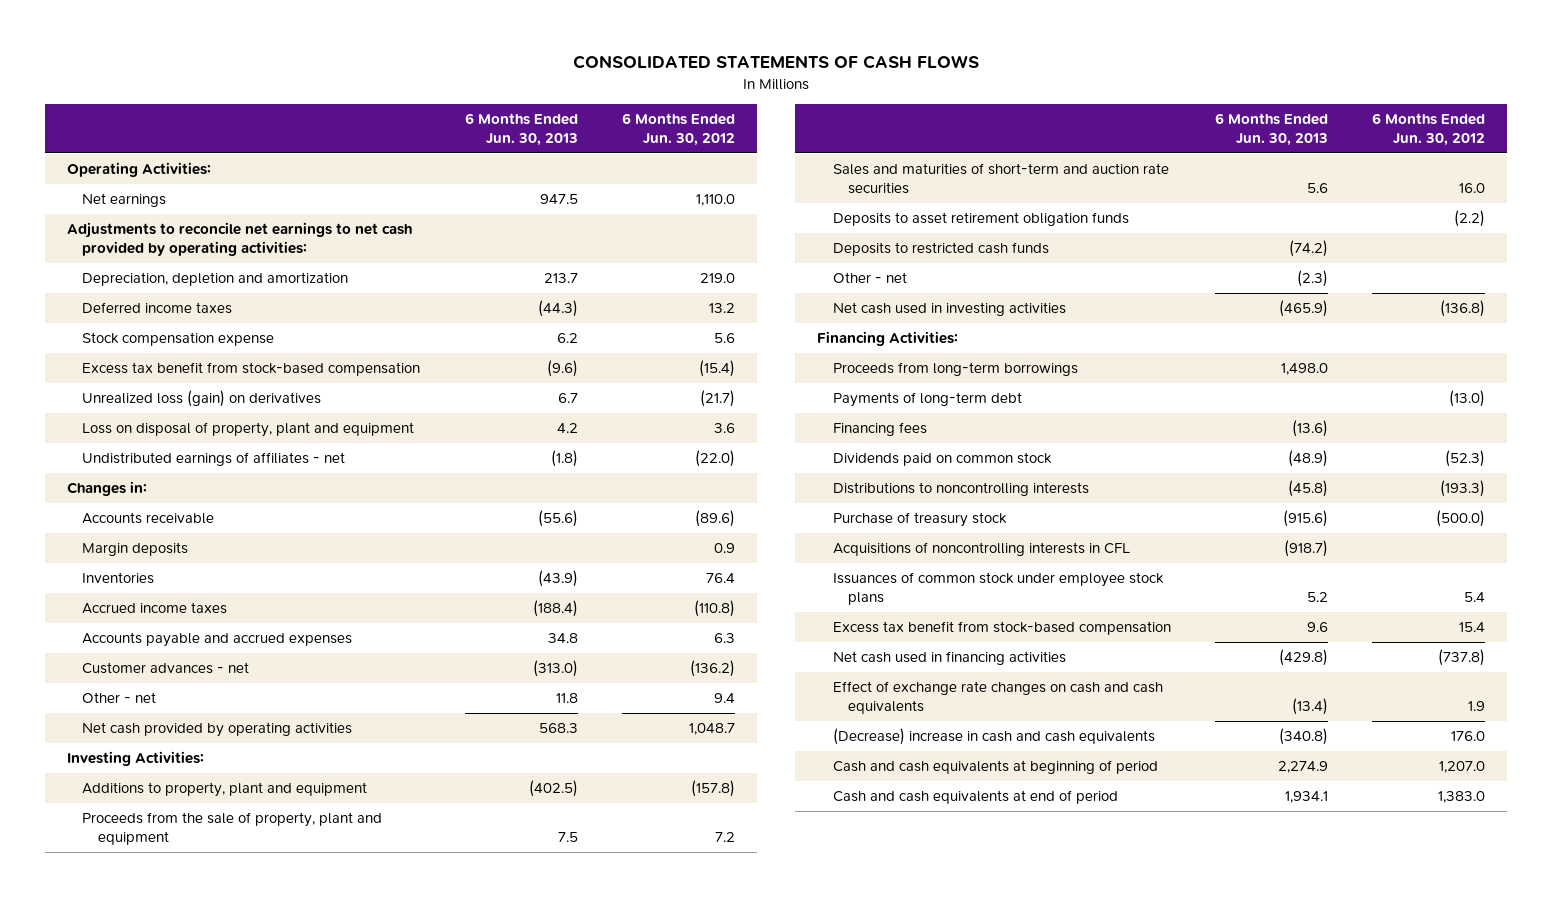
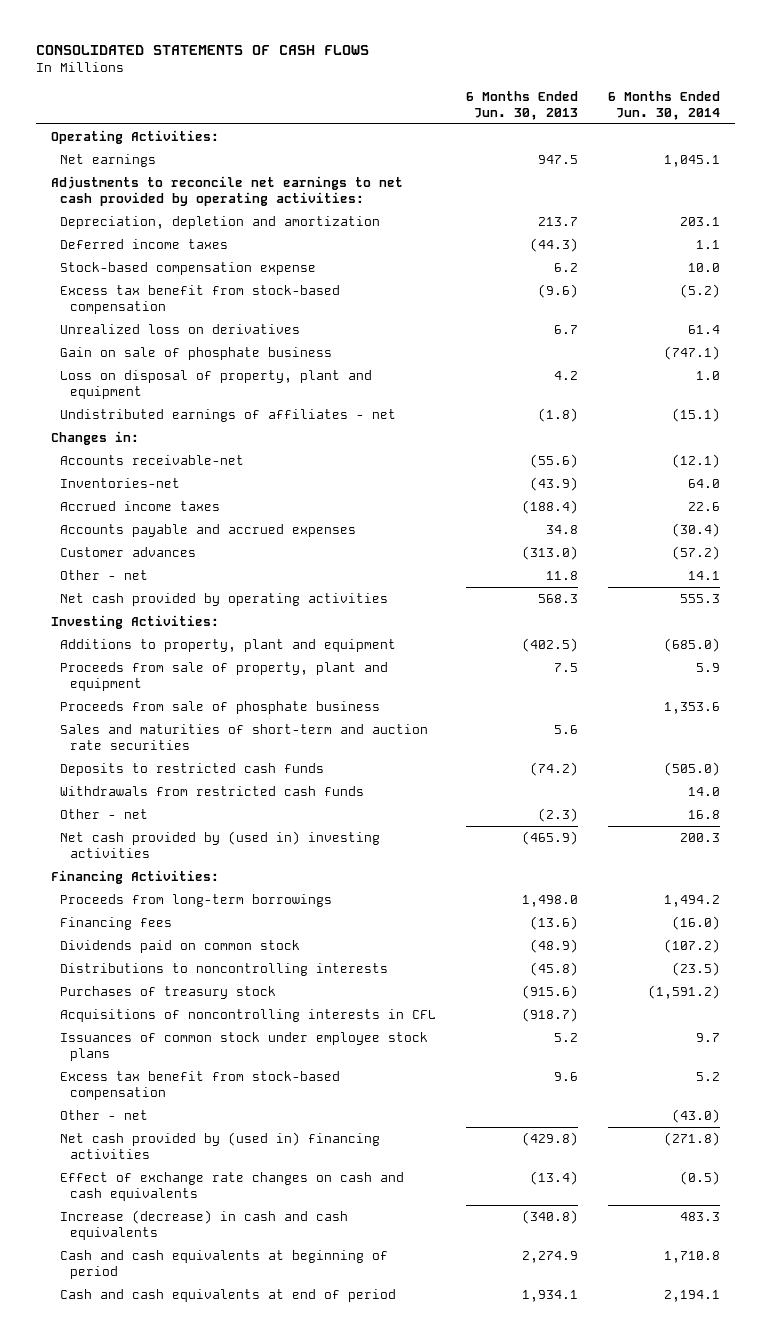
- | 6 Months Ended Jun. 30, 2013 | 6 Months Ended Jun. 30, 2012
+ | 6 Months Ended Jun. 30, 2013 | 6 Months Ended Jun. 30, 2014
- Stock compensation expense | 6.2 | 5.6
+ Stock-based compensation expense | 6.2 | 10.0
- Unrealized loss (gain) on derivatives | 6.7 | (21.7)
+ Unrealized loss on derivatives | 6.7 | 61.4
+ Gain on sale of phosphate business | | (747.1)
- Accounts receivable | (55.6) | (89.6)
- Margin deposits | | 0.9
- Inventories | (43.9) | 76.4
+ Accounts receivable-net | (55.6) | (12.1)
+ Inventories-net | (43.9) | 64.0
- Customer advances - net | (313.0) | (136.2)
+ Customer advances | (313.0) | (57.2)
- Proceeds from the sale of property, plant and equipment | 7.5 | 7.2
+ Proceeds from sale of property, plant and equipment | 7.5 | 5.9
+ Proceeds from sale of phosphate business | | 1,353.6
- Deposits to asset retirement obligation funds | | (2.2)
+ Withdrawals from restricted cash funds | | 14.0
- Net cash used in investing activities | (465.9) | (136.8)
+ Net cash provided by (used in) investing activities | (465.9) | 200.3
- Payments of long-term debt | | (13.0)
- Purchase of treasury stock | (915.6) | (500.0)
+ Purchases of treasury stock | (915.6) | (1,591.2)
- Net cash used in financing activities | (429.8) | (737.8)
+ Other - net | | (43.0)
+ Net cash provided by (used in) financing activities | (429.8) | (271.8)
- (Decrease) increase in cash and cash equivalents | (340.8) | 176.0
+ Increase (decrease) in cash and cash equivalents | (340.8) | 483.3

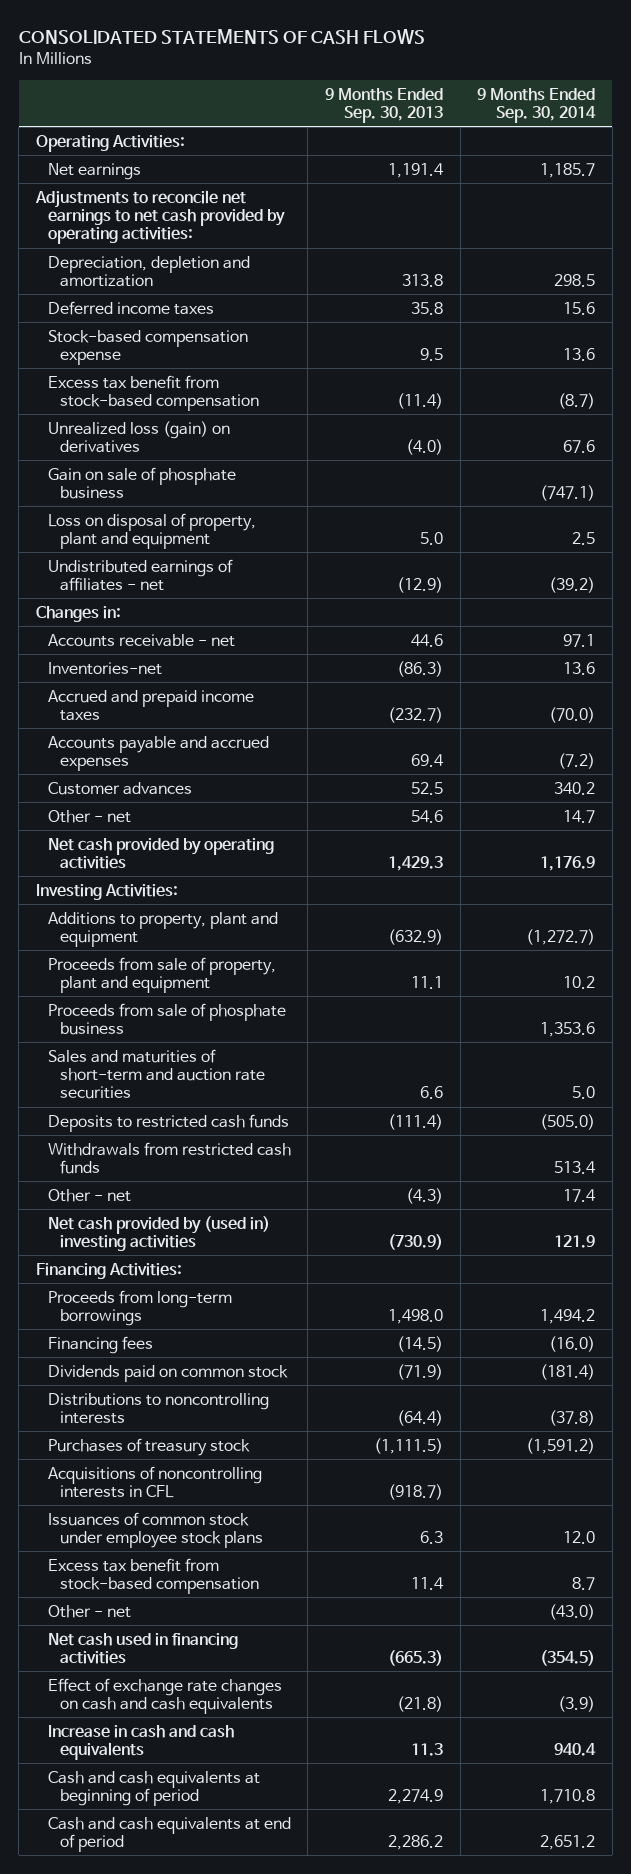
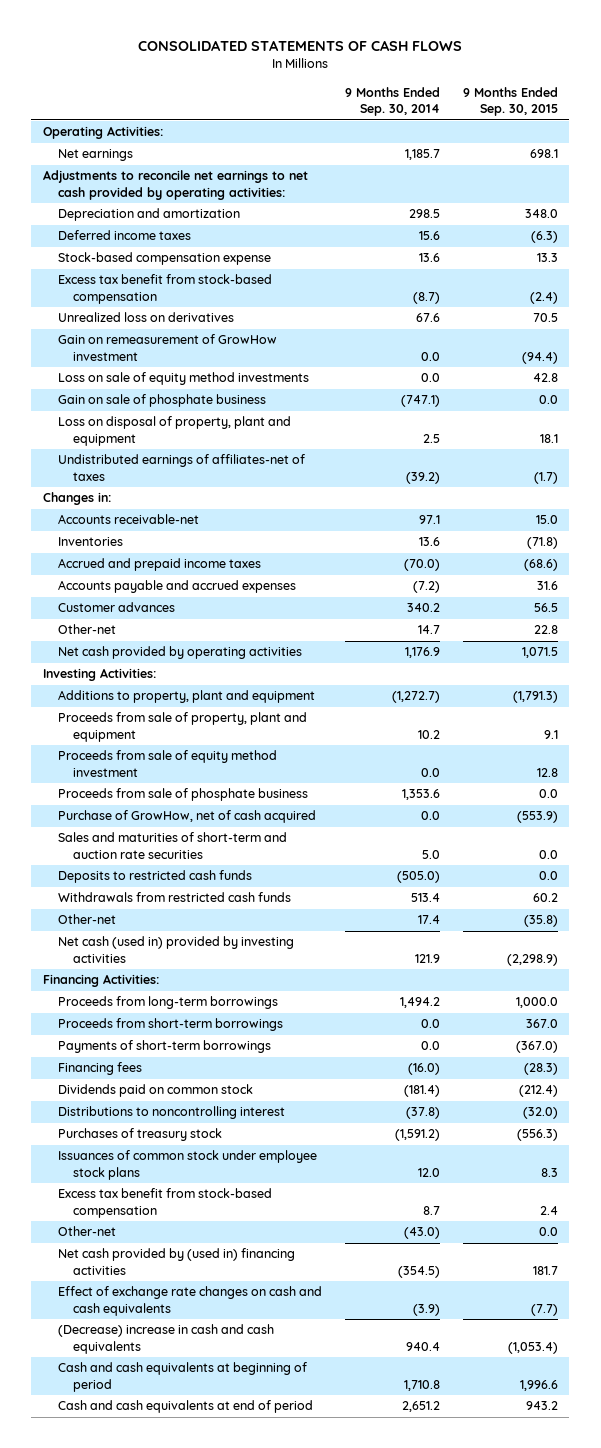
- | 9 Months Ended Sep. 30, 2013 | 9 Months Ended Sep. 30, 2014
+ | 9 Months Ended Sep. 30, 2014 | 9 Months Ended Sep. 30, 2015
- Depreciation, depletion and amortization | 313.8 | 298.5
+ Depreciation and amortization | 298.5 | 348.0
- Unrealized loss (gain) on derivatives | (4.0) | 67.6
+ Unrealized loss on derivatives | 67.6 | 70.5
+ Gain on remeasurement of GrowHow investment | 0.0 | (94.4)
+ Loss on sale of equity method investments | 0.0 | 42.8
- Undistributed earnings of affiliates - net | (12.9) | (39.2)
+ Undistributed earnings of affiliates-net of taxes | (39.2) | (1.7)
- Accounts receivable - net | 44.6 | 97.1
- Inventories-net | (86.3) | 13.6
+ Accounts receivable-net | 97.1 | 15.0
+ Inventories | 13.6 | (71.8)
- Other - net | 54.6 | 14.7
+ Other-net | 14.7 | 22.8
+ Proceeds from sale of equity method investment | 0.0 | 12.8
+ Purchase of GrowHow, net of cash acquired | 0.0 | (553.9)
- Other - net | (4.3) | 17.4
- Net cash provided by (used in) investing activities | (730.9) | 121.9
+ Other-net | 17.4 | (35.8)
+ Net cash (used in) provided by investing activities | 121.9 | (2,298.9)
+ Proceeds from short-term borrowings | 0.0 | 367.0
+ Payments of short-term borrowings | 0.0 | (367.0)
- Distributions to noncontrolling interests | (64.4) | (37.8)
+ Distributions to noncontrolling interest | (37.8) | (32.0)
- Acquisitions of noncontrolling interests in CFL | (918.7) |
- Other - net | | (43.0)
- Net cash used in financing activities | (665.3) | (354.5)
+ Other-net | (43.0) | 0.0
+ Net cash provided by (used in) financing activities | (354.5) | 181.7
- Increase in cash and cash equivalents | 11.3 | 940.4
+ (Decrease) increase in cash and cash equivalents | 940.4 | (1,053.4)

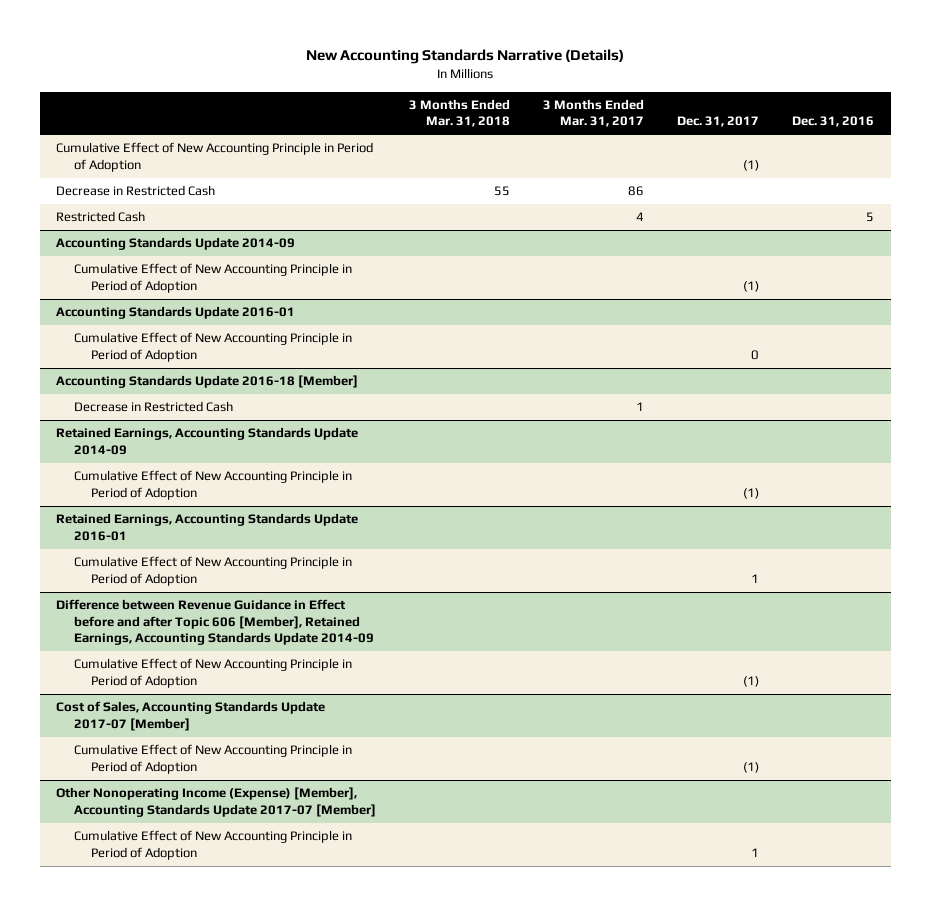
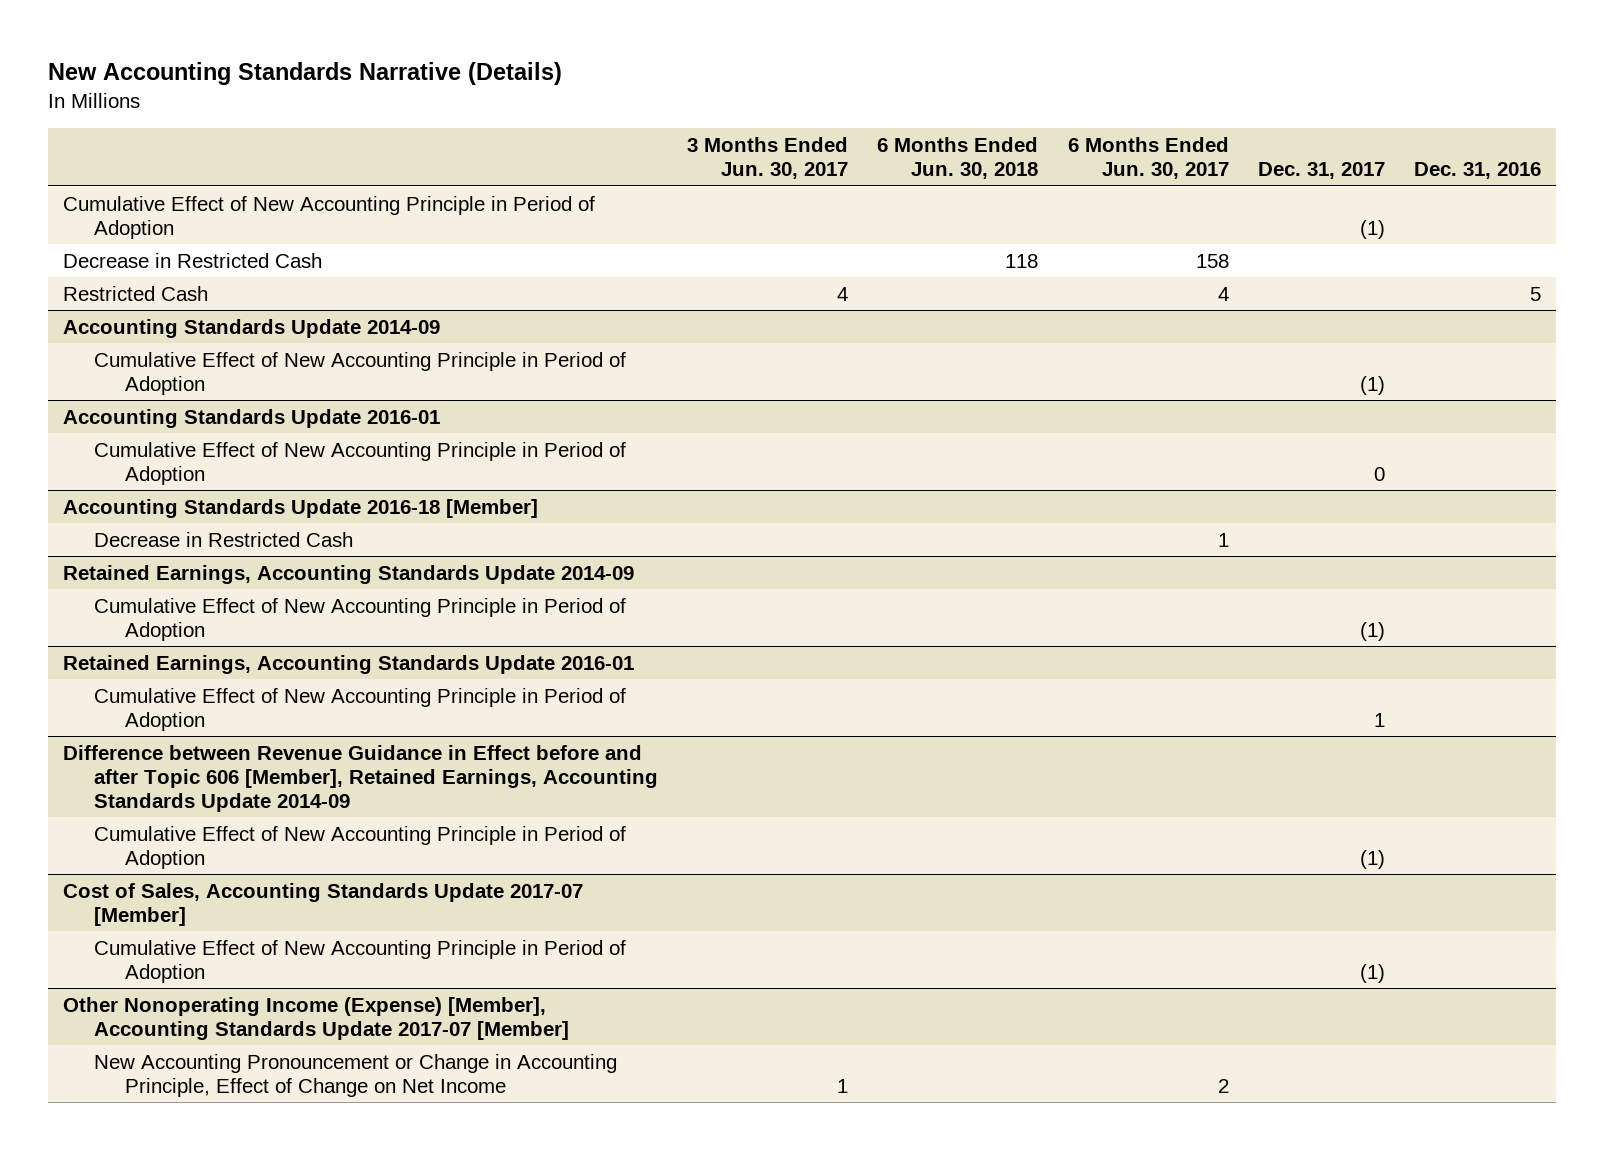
- | 3 Months Ended Mar. 31, 2018 | 3 Months Ended Mar. 31, 2017 | Dec. 31, 2017 | Dec. 31, 2016
+ | 3 Months Ended Jun. 30, 2017 | 6 Months Ended Jun. 30, 2018 | 6 Months Ended Jun. 30, 2017 | Dec. 31, 2017 | Dec. 31, 2016
@ Other Nonoperating Income (Expense) [Member], Accounting Standards Update 2017-07 [Member]
- Cumulative Effect of New Accounting Principle in Period of Adoption | | | 1 |
+ New Accounting Pronouncement or Change in Accounting Principle, Effect of Change on Net Income | 1 | | 2 | |

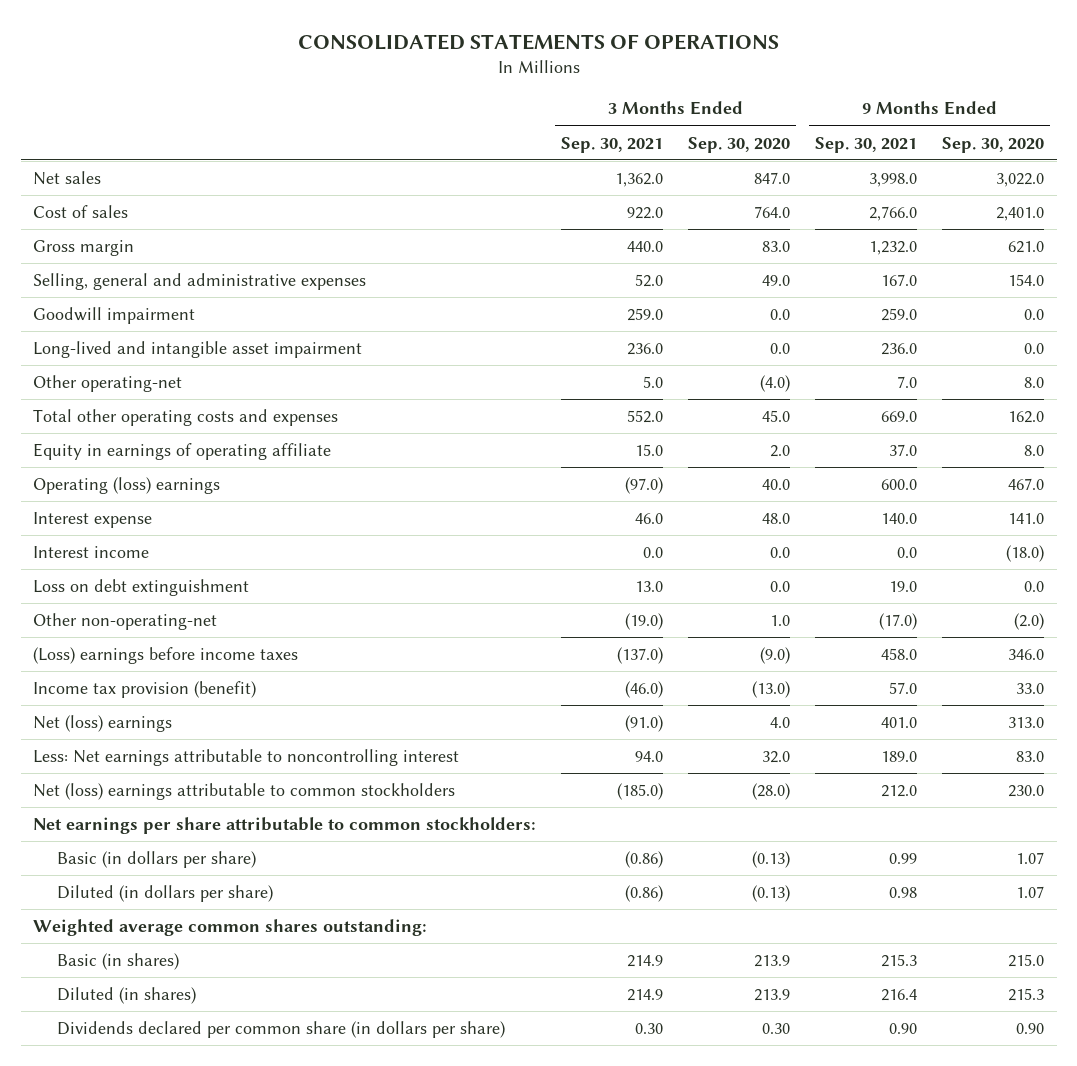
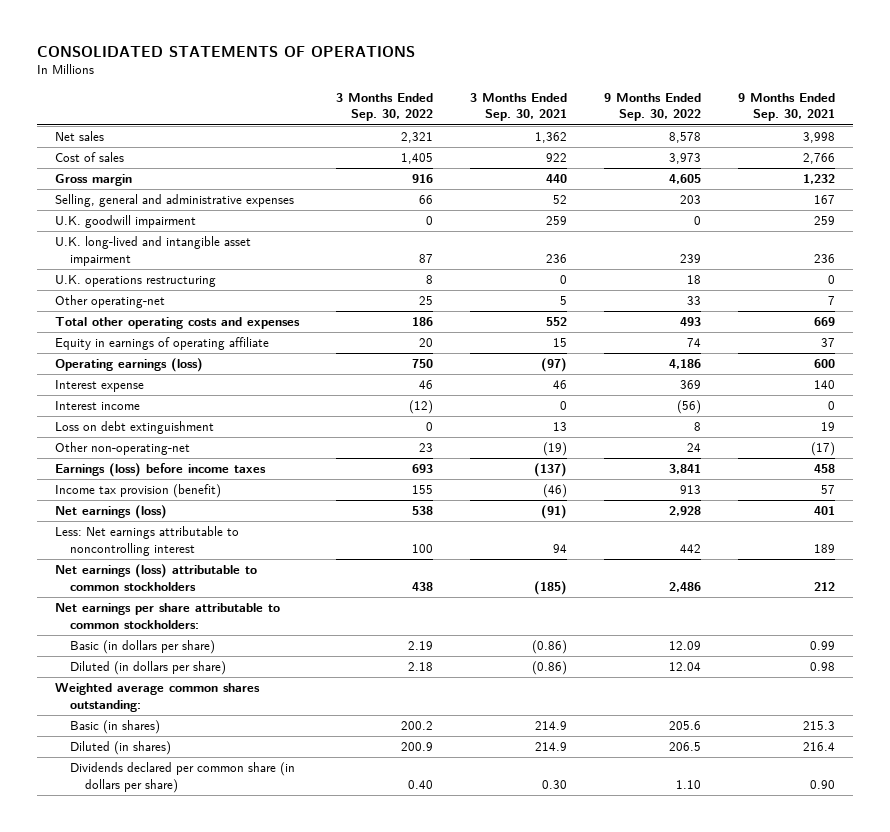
- | 3 Months Ended Sep. 30, 2021 | 3 Months Ended Sep. 30, 2020 | 9 Months Ended Sep. 30, 2021 | 9 Months Ended Sep. 30, 2020
+ | 3 Months Ended Sep. 30, 2022 | 3 Months Ended Sep. 30, 2021 | 9 Months Ended Sep. 30, 2022 | 9 Months Ended Sep. 30, 2021
- Net sales | 1,362.0 | 847.0 | 3,998.0 | 3,022.0
- Cost of sales | 922.0 | 764.0 | 2,766.0 | 2,401.0
- Gross margin | 440.0 | 83.0 | 1,232.0 | 621.0
- Selling, general and administrative expenses | 52.0 | 49.0 | 167.0 | 154.0
- Goodwill impairment | 259.0 | 0.0 | 259.0 | 0.0
- Long-lived and intangible asset impairment | 236.0 | 0.0 | 236.0 | 0.0
- Other operating-net | 5.0 | (4.0) | 7.0 | 8.0
- Total other operating costs and expenses | 552.0 | 45.0 | 669.0 | 162.0
- Equity in earnings of operating affiliate | 15.0 | 2.0 | 37.0 | 8.0
- Operating (loss) earnings | (97.0) | 40.0 | 600.0 | 467.0
- Interest expense | 46.0 | 48.0 | 140.0 | 141.0
- Interest income | 0.0 | 0.0 | 0.0 | (18.0)
- Loss on debt extinguishment | 13.0 | 0.0 | 19.0 | 0.0
- Other non-operating-net | (19.0) | 1.0 | (17.0) | (2.0)
- (Loss) earnings before income taxes | (137.0) | (9.0) | 458.0 | 346.0
- Income tax provision (benefit) | (46.0) | (13.0) | 57.0 | 33.0
- Net (loss) earnings | (91.0) | 4.0 | 401.0 | 313.0
- Less: Net earnings attributable to noncontrolling interest | 94.0 | 32.0 | 189.0 | 83.0
- Net (loss) earnings attributable to common stockholders | (185.0) | (28.0) | 212.0 | 230.0
+ Net sales | 2,321 | 1,362 | 8,578 | 3,998
+ Cost of sales | 1,405 | 922 | 3,973 | 2,766
+ Gross margin | 916 | 440 | 4,605 | 1,232
+ Selling, general and administrative expenses | 66 | 52 | 203 | 167
+ U.K. goodwill impairment | 0 | 259 | 0 | 259
+ U.K. long-lived and intangible asset impairment | 87 | 236 | 239 | 236
+ U.K. operations restructuring | 8 | 0 | 18 | 0
+ Other operating-net | 25 | 5 | 33 | 7
+ Total other operating costs and expenses | 186 | 552 | 493 | 669
+ Equity in earnings of operating affiliate | 20 | 15 | 74 | 37
+ Operating earnings (loss) | 750 | (97) | 4,186 | 600
+ Interest expense | 46 | 46 | 369 | 140
+ Interest income | (12) | 0 | (56) | 0
+ Loss on debt extinguishment | 0 | 13 | 8 | 19
+ Other non-operating-net | 23 | (19) | 24 | (17)
+ Earnings (loss) before income taxes | 693 | (137) | 3,841 | 458
+ Income tax provision (benefit) | 155 | (46) | 913 | 57
+ Net earnings (loss) | 538 | (91) | 2,928 | 401
+ Less: Net earnings attributable to noncontrolling interest | 100 | 94 | 442 | 189
+ Net earnings (loss) attributable to common stockholders | 438 | (185) | 2,486 | 212

